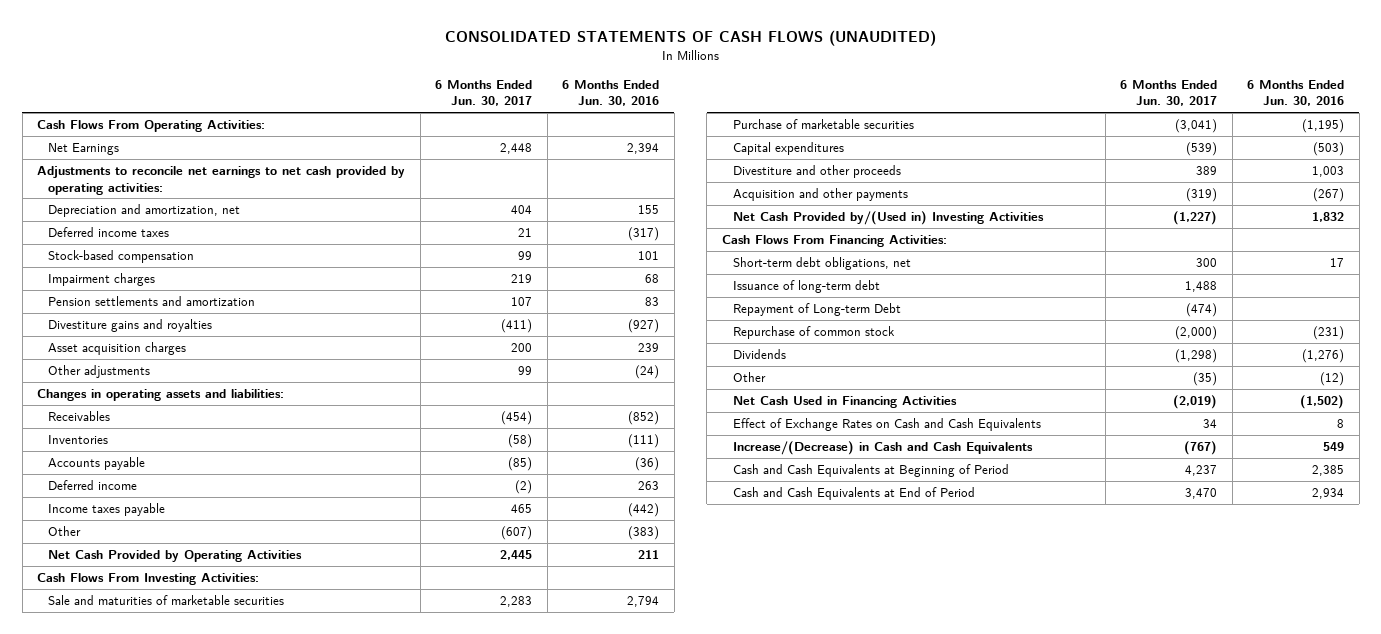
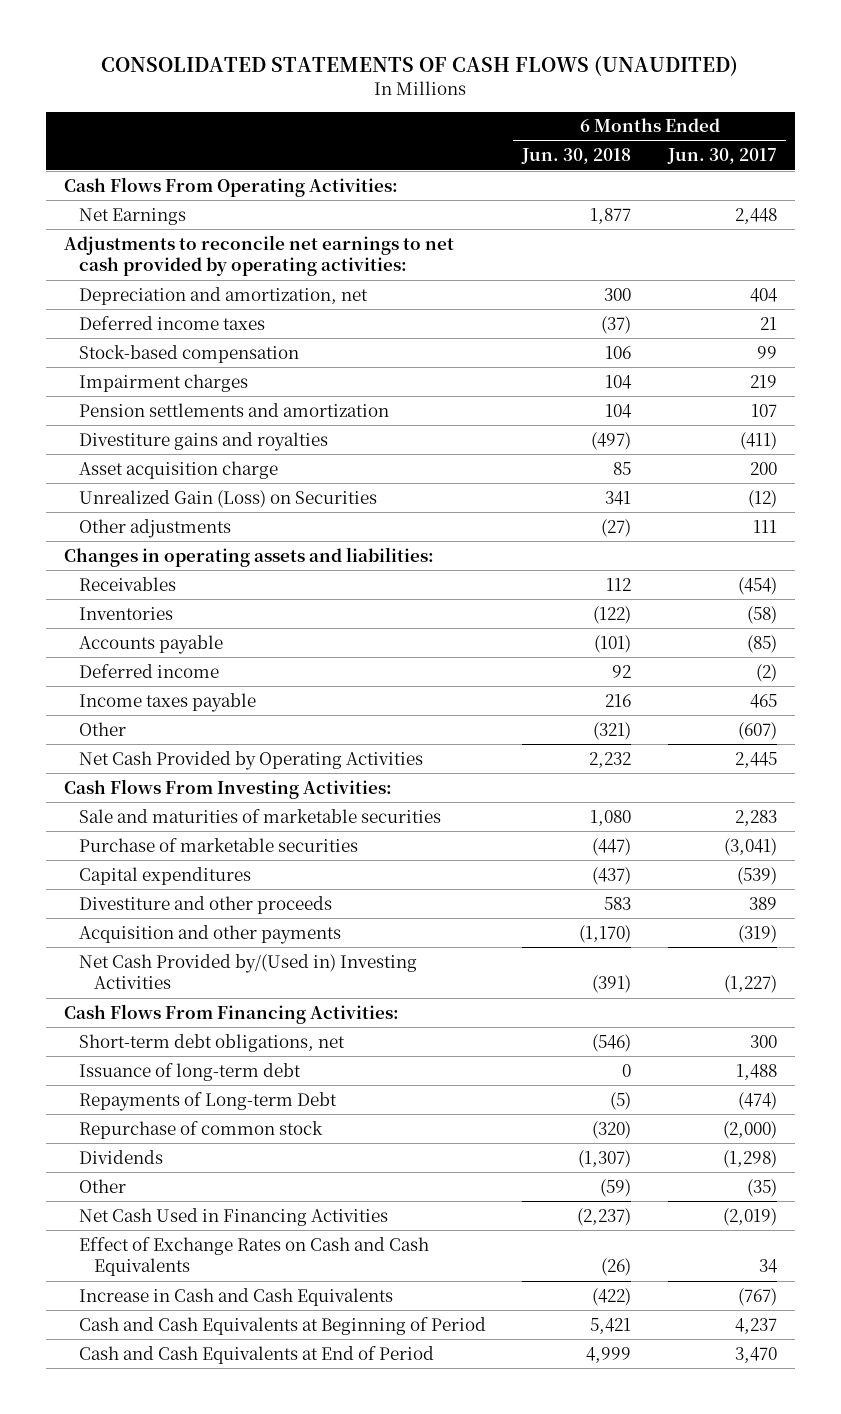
- | 6 Months Ended Jun. 30, 2017 | 6 Months Ended Jun. 30, 2016
+ | 6 Months Ended Jun. 30, 2018 | 6 Months Ended Jun. 30, 2017
- Asset acquisition charges | 200 | 239
- Other adjustments | 99 | (24)
+ Asset acquisition charge | 85 | 200
+ Unrealized Gain (Loss) on Securities | 341 | (12)
+ Other adjustments | (27) | 111
- Repayment of Long-term Debt | (474) |
+ Repayments of Long-term Debt | (5) | (474)
- Increase/(Decrease) in Cash and Cash Equivalents | (767) | 549
+ Increase in Cash and Cash Equivalents | (422) | (767)

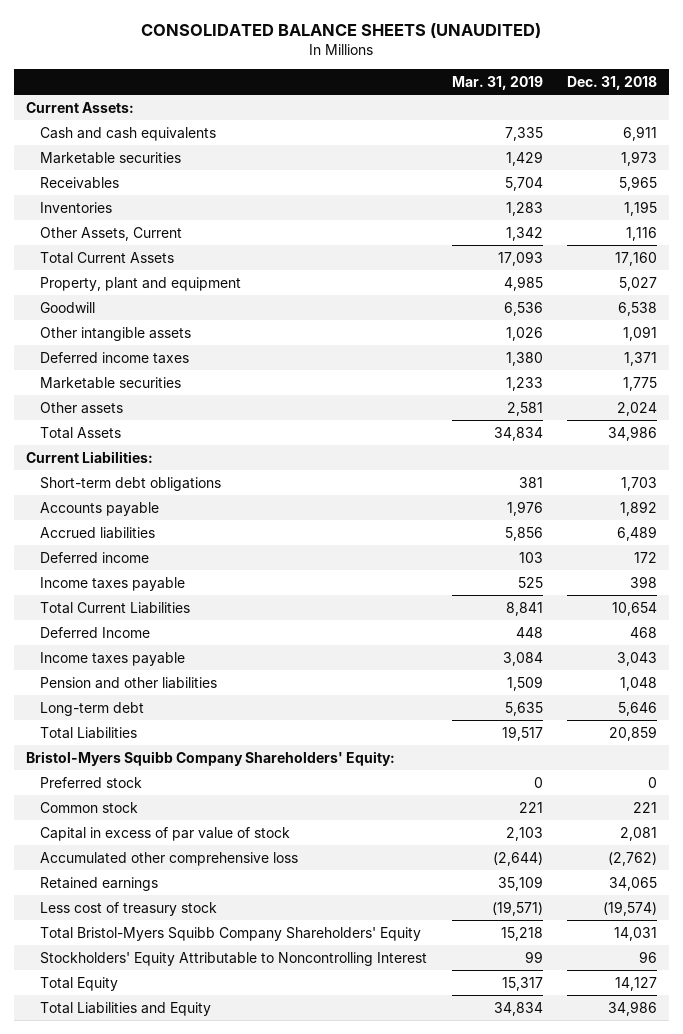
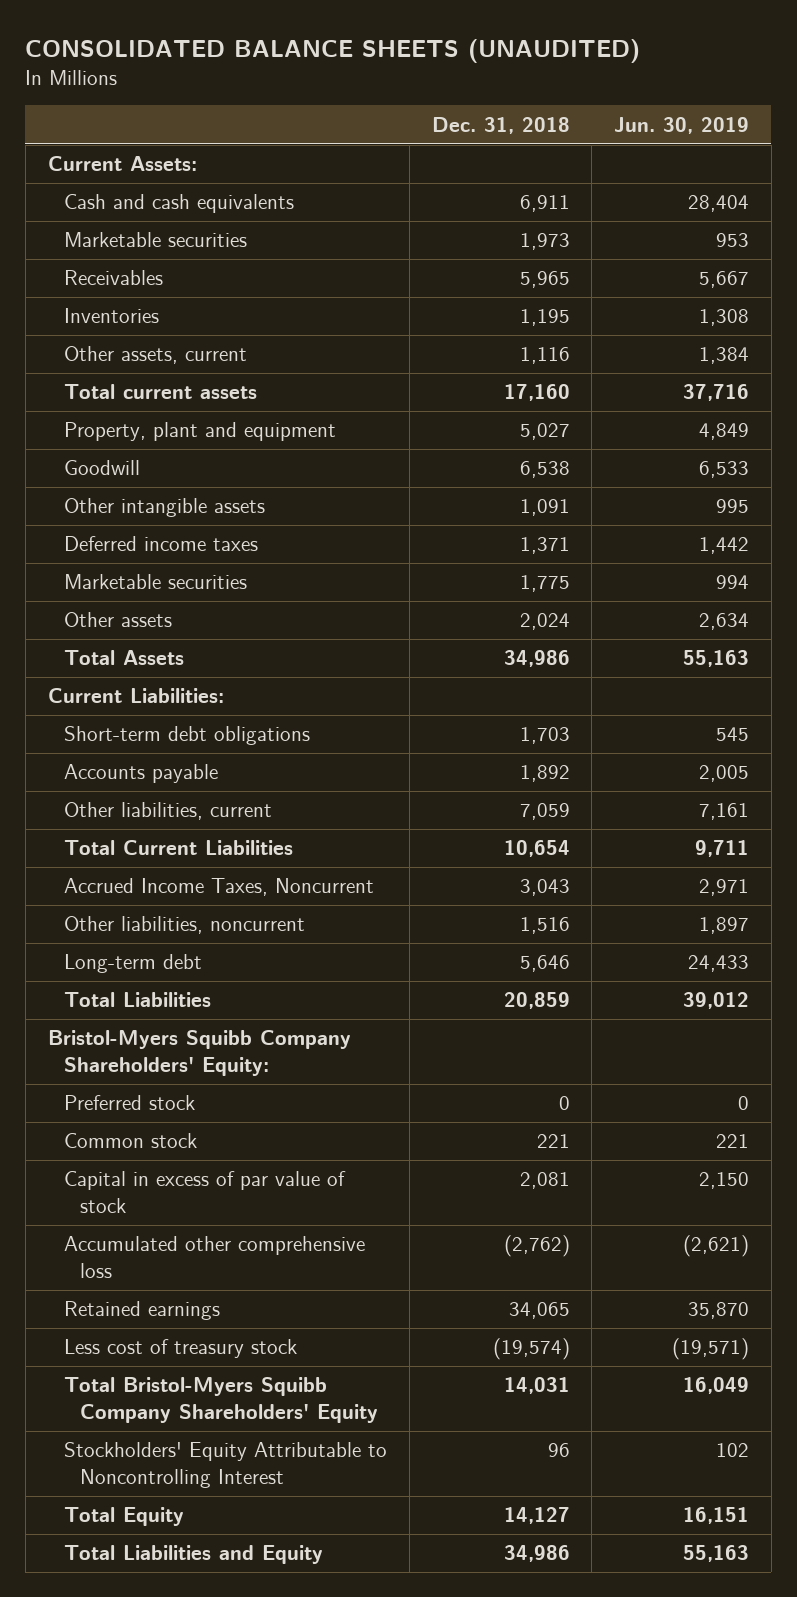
- | Mar. 31, 2019 | Dec. 31, 2018
+ | Dec. 31, 2018 | Jun. 30, 2019
- Other Assets, Current | 1,342 | 1,116
- Total Current Assets | 17,093 | 17,160
+ Other assets, current | 1,116 | 1,384
+ Total current assets | 17,160 | 37,716
- Accrued liabilities | 5,856 | 6,489
- Deferred income | 103 | 172
- Income taxes payable | 525 | 398
+ Other liabilities, current | 7,059 | 7,161
- Deferred Income | 448 | 468
- Income taxes payable | 3,084 | 3,043
- Pension and other liabilities | 1,509 | 1,048
+ Accrued Income Taxes, Noncurrent | 3,043 | 2,971
+ Other liabilities, noncurrent | 1,516 | 1,897

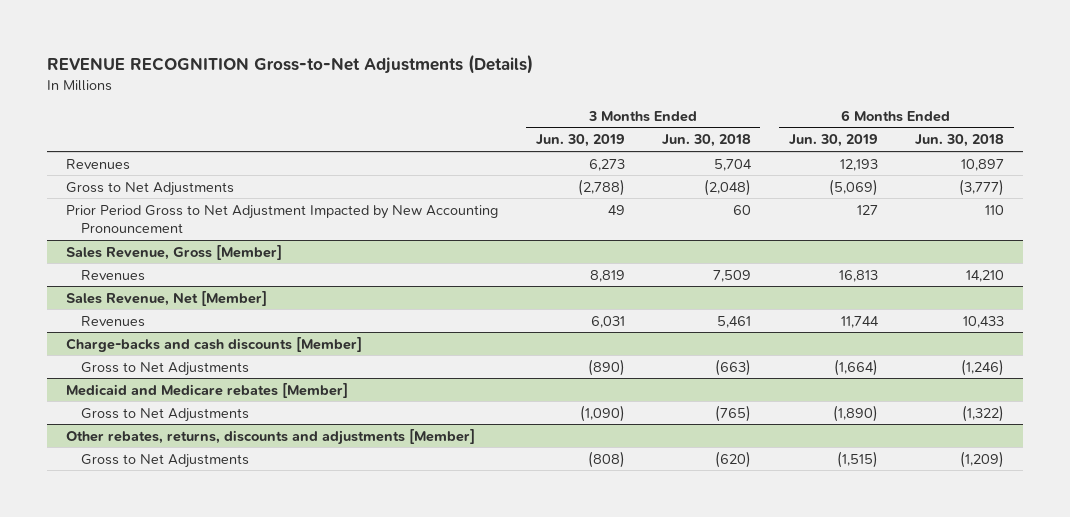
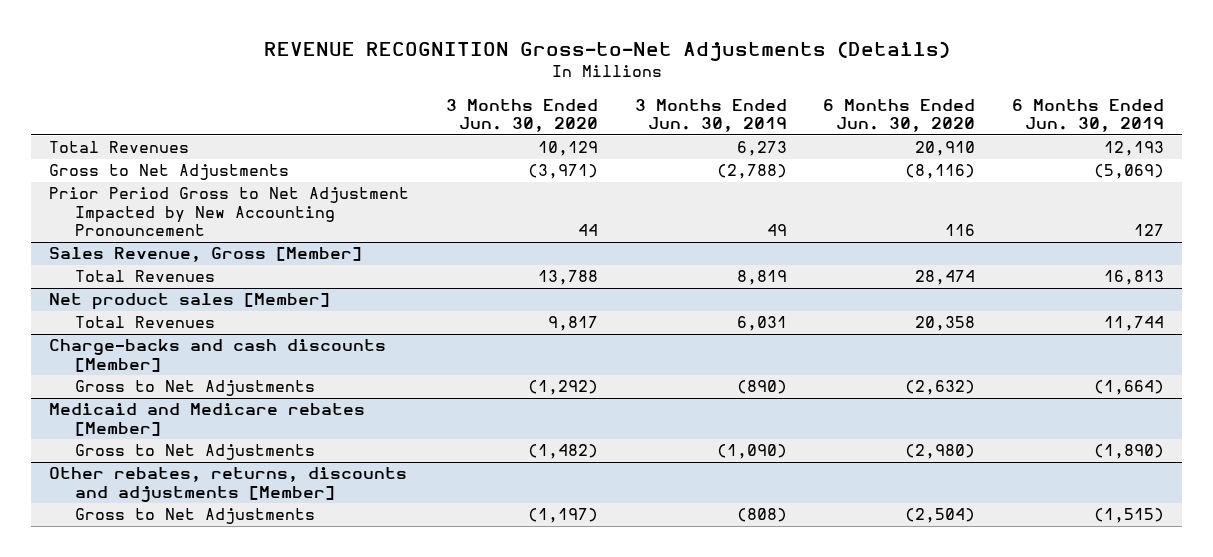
- | 3 Months Ended Jun. 30, 2019 | 3 Months Ended Jun. 30, 2018 | 6 Months Ended Jun. 30, 2019 | 6 Months Ended Jun. 30, 2018
+ | 3 Months Ended Jun. 30, 2020 | 3 Months Ended Jun. 30, 2019 | 6 Months Ended Jun. 30, 2020 | 6 Months Ended Jun. 30, 2019
- Revenues | 6,273 | 5,704 | 12,193 | 10,897
+ Total Revenues | 10,129 | 6,273 | 20,910 | 12,193
@ Sales Revenue, Gross [Member]
- Revenues | 8,819 | 7,509 | 16,813 | 14,210
- Sales Revenue, Net [Member]
- Revenues | 6,031 | 5,461 | 11,744 | 10,433
@ Sales Revenue, Gross [Member]
+ Total Revenues | 13,788 | 8,819 | 28,474 | 16,813
+ Net product sales [Member]
+ Total Revenues | 9,817 | 6,031 | 20,358 | 11,744

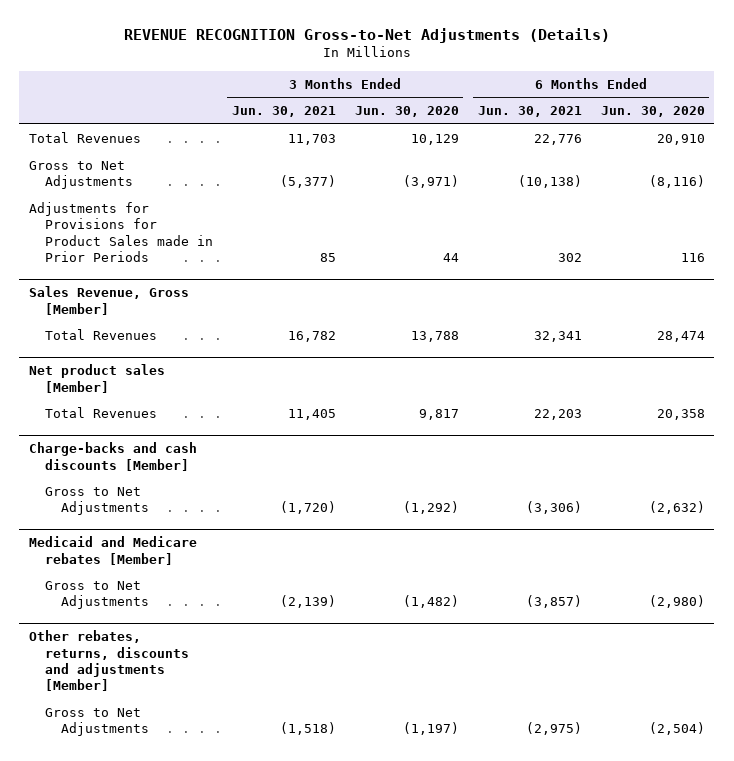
- | 3 Months Ended Jun. 30, 2020 | 3 Months Ended Jun. 30, 2019 | 6 Months Ended Jun. 30, 2020 | 6 Months Ended Jun. 30, 2019
+ | 3 Months Ended Jun. 30, 2021 | 3 Months Ended Jun. 30, 2020 | 6 Months Ended Jun. 30, 2021 | 6 Months Ended Jun. 30, 2020
- Prior Period Gross to Net Adjustment Impacted by New Accounting Pronouncement | 44 | 49 | 116 | 127
+ Adjustments for Provisions for Product Sales made in Prior Periods | 85 | 44 | 302 | 116

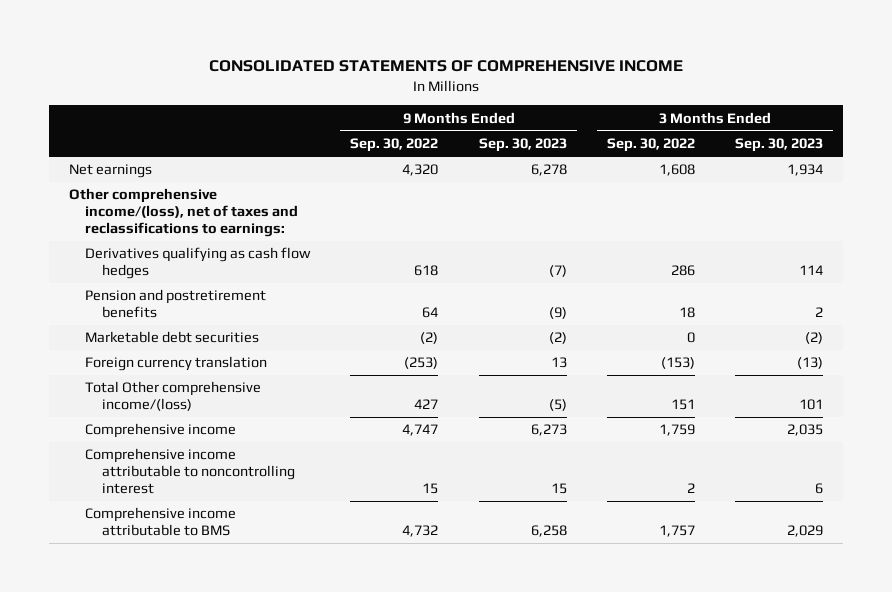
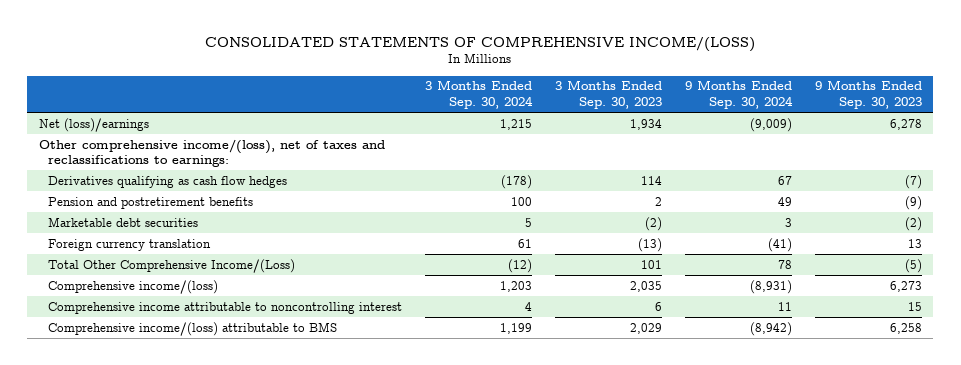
- CONSOLIDATED STATEMENTS OF COMPREHENSIVE INCOME
+ CONSOLIDATED STATEMENTS OF COMPREHENSIVE INCOME/(LOSS)
- | 9 Months Ended Sep. 30, 2022 | 9 Months Ended Sep. 30, 2023 | 3 Months Ended Sep. 30, 2022 | 3 Months Ended Sep. 30, 2023
+ | 3 Months Ended Sep. 30, 2024 | 3 Months Ended Sep. 30, 2023 | 9 Months Ended Sep. 30, 2024 | 9 Months Ended Sep. 30, 2023
- Net earnings | 4,320 | 6,278 | 1,608 | 1,934
+ Net (loss)/earnings | 1,215 | 1,934 | (9,009) | 6,278
- Total Other comprehensive income/(loss) | 427 | (5) | 151 | 101
- Comprehensive income | 4,747 | 6,273 | 1,759 | 2,035
+ Total Other Comprehensive Income/(Loss) | (12) | 101 | 78 | (5)
+ Comprehensive income/(loss) | 1,203 | 2,035 | (8,931) | 6,273
- Comprehensive income attributable to BMS | 4,732 | 6,258 | 1,757 | 2,029
+ Comprehensive income/(loss) attributable to BMS | 1,199 | 2,029 | (8,942) | 6,258

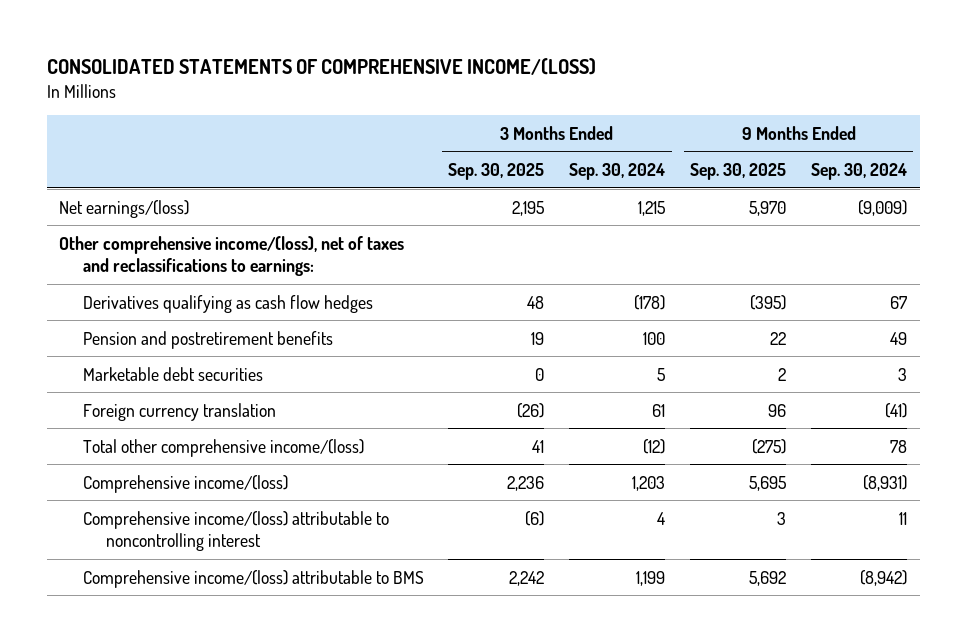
- | 3 Months Ended Sep. 30, 2024 | 3 Months Ended Sep. 30, 2023 | 9 Months Ended Sep. 30, 2024 | 9 Months Ended Sep. 30, 2023
+ | 3 Months Ended Sep. 30, 2025 | 3 Months Ended Sep. 30, 2024 | 9 Months Ended Sep. 30, 2025 | 9 Months Ended Sep. 30, 2024
- Net (loss)/earnings | 1,215 | 1,934 | (9,009) | 6,278
+ Net earnings/(loss) | 2,195 | 1,215 | 5,970 | (9,009)
- Total Other Comprehensive Income/(Loss) | (12) | 101 | 78 | (5)
+ Total other comprehensive income/(loss) | 41 | (12) | (275) | 78
- Comprehensive income attributable to noncontrolling interest | 4 | 6 | 11 | 15
+ Comprehensive income/(loss) attributable to noncontrolling interest | (6) | 4 | 3 | 11

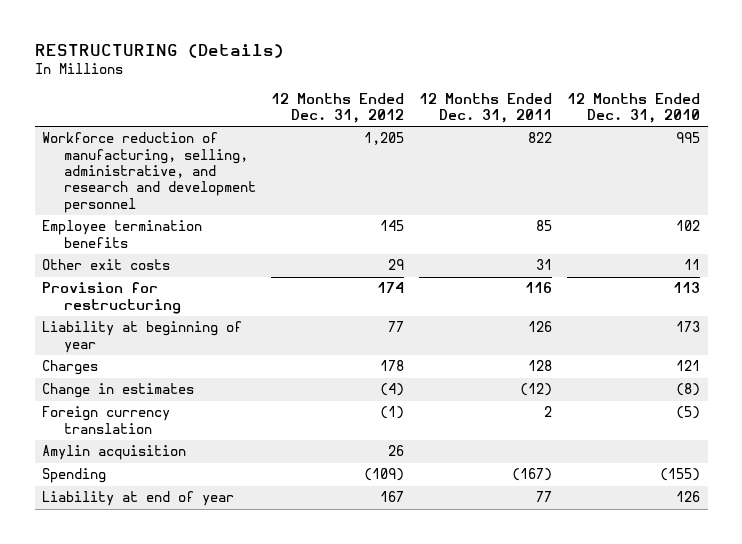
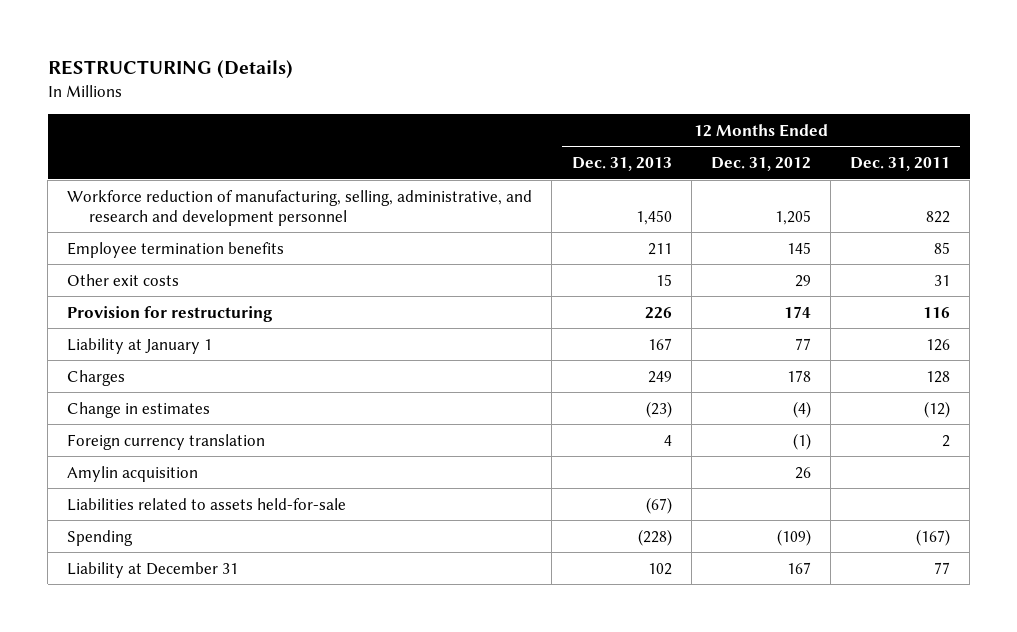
- | 12 Months Ended Dec. 31, 2012 | 12 Months Ended Dec. 31, 2011 | 12 Months Ended Dec. 31, 2010
+ | 12 Months Ended Dec. 31, 2013 | 12 Months Ended Dec. 31, 2012 | 12 Months Ended Dec. 31, 2011
- Liability at beginning of year | 77 | 126 | 173
+ Liability at January 1 | 167 | 77 | 126
+ Liabilities related to assets held-for-sale | (67) | |
- Liability at end of year | 167 | 77 | 126
+ Liability at December 31 | 102 | 167 | 77

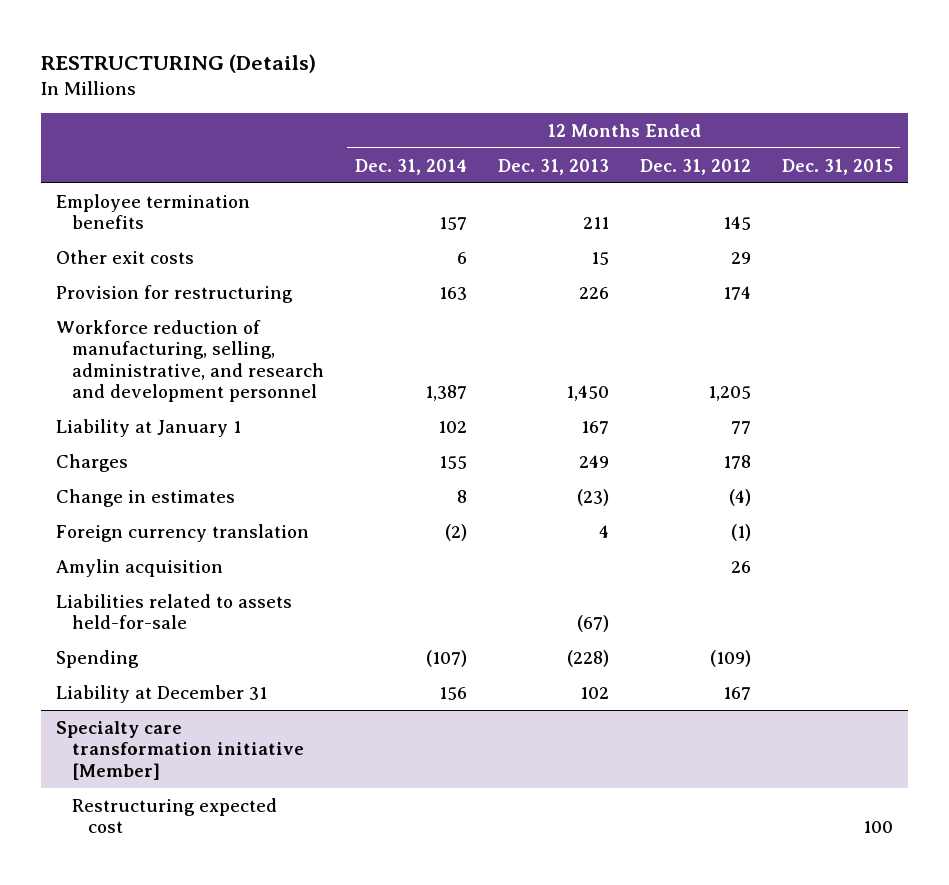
- | 12 Months Ended Dec. 31, 2013 | 12 Months Ended Dec. 31, 2012 | 12 Months Ended Dec. 31, 2011
+ | 12 Months Ended Dec. 31, 2014 | 12 Months Ended Dec. 31, 2013 | 12 Months Ended Dec. 31, 2012 | 12 Months Ended Dec. 31, 2015
moved down: Workforce reduction of manufacturing, selling, administrative, and research and development personnel | 1,387 | 1,450 | 1,205 |
+ Specialty care transformation initiative [Member]
+ Restructuring expected cost | | | | 100

